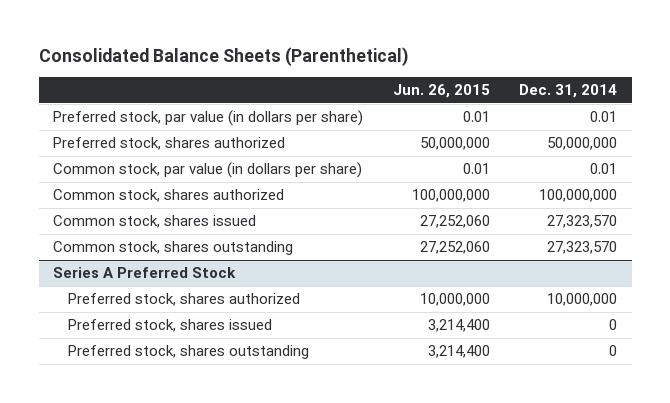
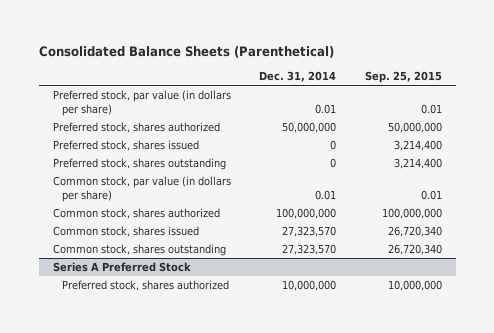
- | Jun. 26, 2015 | Dec. 31, 2014
+ | Dec. 31, 2014 | Sep. 25, 2015
+ Preferred stock, shares issued | 0 | 3,214,400
+ Preferred stock, shares outstanding | 0 | 3,214,400
@ Series A Preferred Stock
- Preferred stock, shares issued | 3,214,400 | 0
- Preferred stock, shares outstanding | 3,214,400 | 0

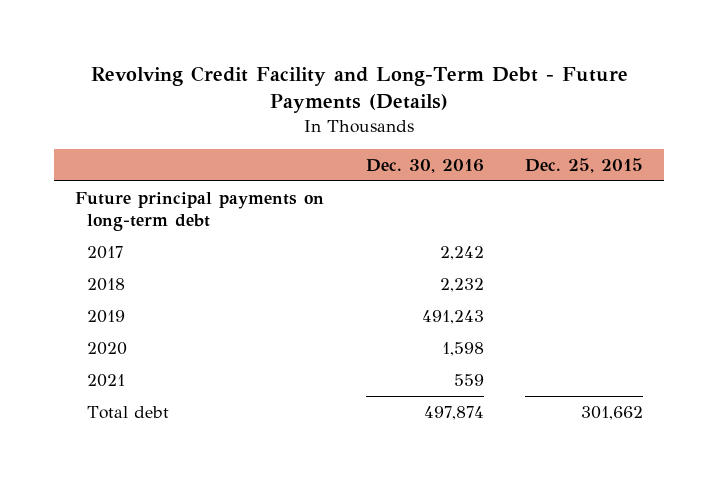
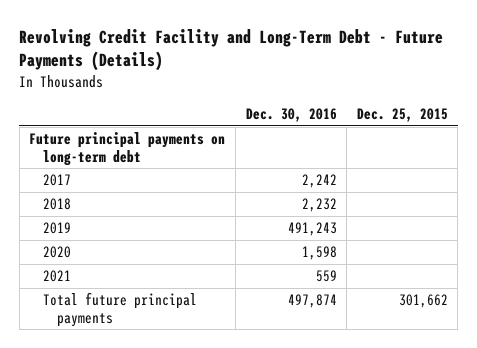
- Total debt | 497,874 | 301,662
+ Total future principal payments | 497,874 | 301,662

